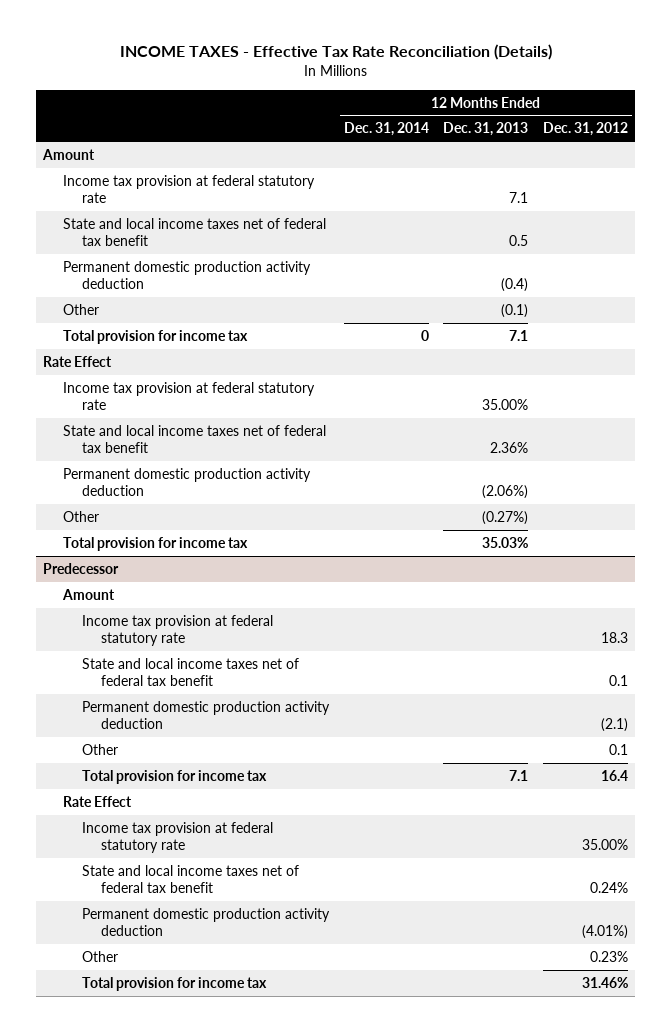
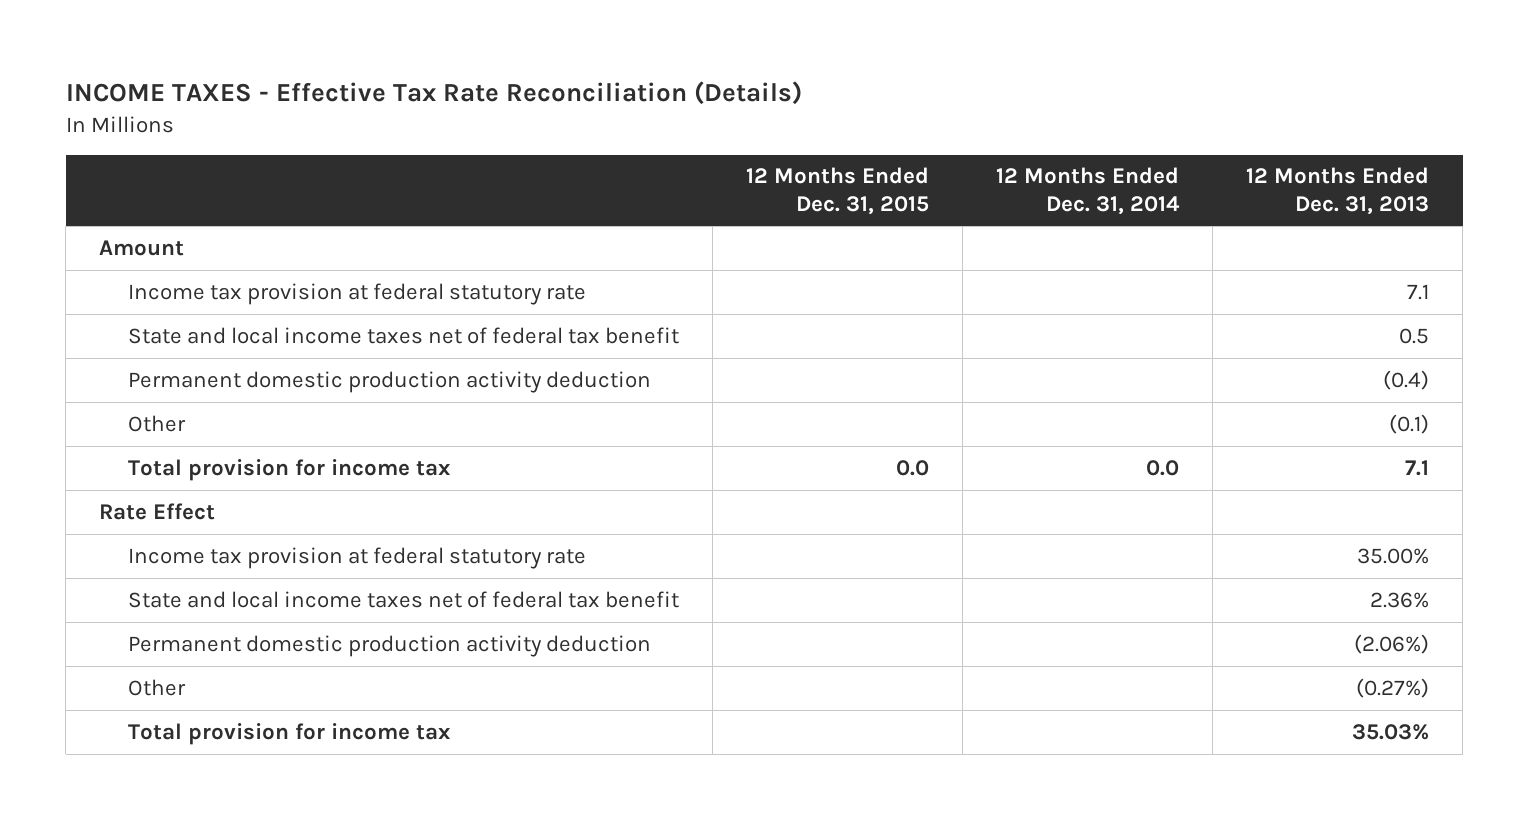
- | 12 Months Ended Dec. 31, 2014 | 12 Months Ended Dec. 31, 2013 | 12 Months Ended Dec. 31, 2012
+ | 12 Months Ended Dec. 31, 2015 | 12 Months Ended Dec. 31, 2014 | 12 Months Ended Dec. 31, 2013
- Total provision for income tax | 0 | 7.1 |
+ Total provision for income tax | 0.0 | 0.0 | 7.1
- Predecessor
- Amount
- Income tax provision at federal statutory rate | | | 18.3
- State and local income taxes net of federal tax benefit | | | 0.1
- Permanent domestic production activity deduction | | | (2.1)
- Other | | | 0.1
- Total provision for income tax | | 7.1 | 16.4
- Rate Effect
- Income tax provision at federal statutory rate | | | 35.00%
- State and local income taxes net of federal tax benefit | | | 0.24%
- Permanent domestic production activity deduction | | | (4.01%)
- Other | | | 0.23%
- Total provision for income tax | | | 31.46%

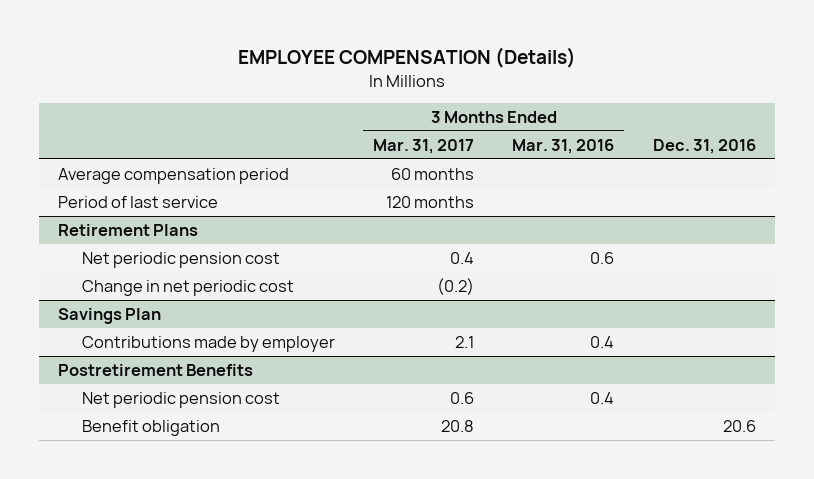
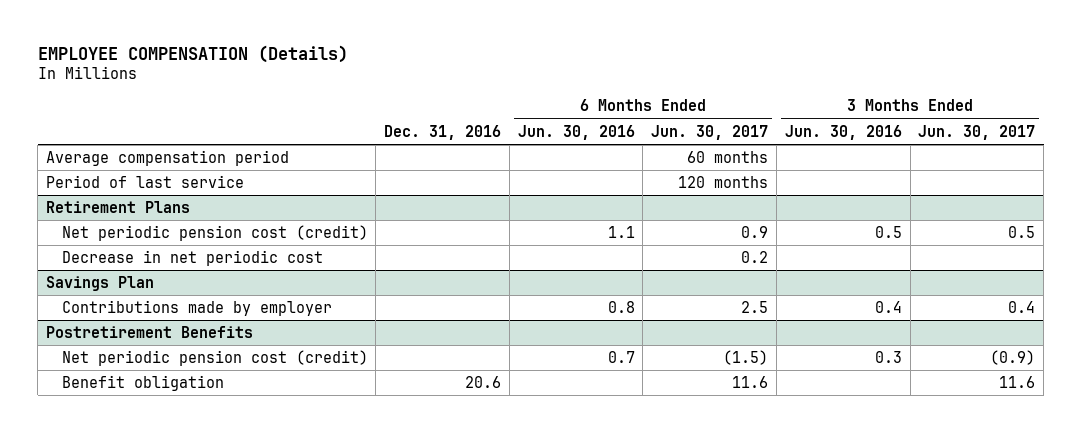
- | 3 Months Ended Mar. 31, 2017 | 3 Months Ended Mar. 31, 2016 | Dec. 31, 2016
+ | Dec. 31, 2016 | 6 Months Ended Jun. 30, 2016 | 6 Months Ended Jun. 30, 2017 | 3 Months Ended Jun. 30, 2016 | 3 Months Ended Jun. 30, 2017
@ Retirement Plans
- Net periodic pension cost | 0.4 | 0.6 |
- Change in net periodic cost | (0.2) | |
+ Net periodic pension cost (credit) | | 1.1 | 0.9 | 0.5 | 0.5
+ Decrease in net periodic cost | | | 0.2 | |
@ Postretirement Benefits
- Net periodic pension cost | 0.6 | 0.4 |
+ Net periodic pension cost (credit) | | 0.7 | (1.5) | 0.3 | (0.9)

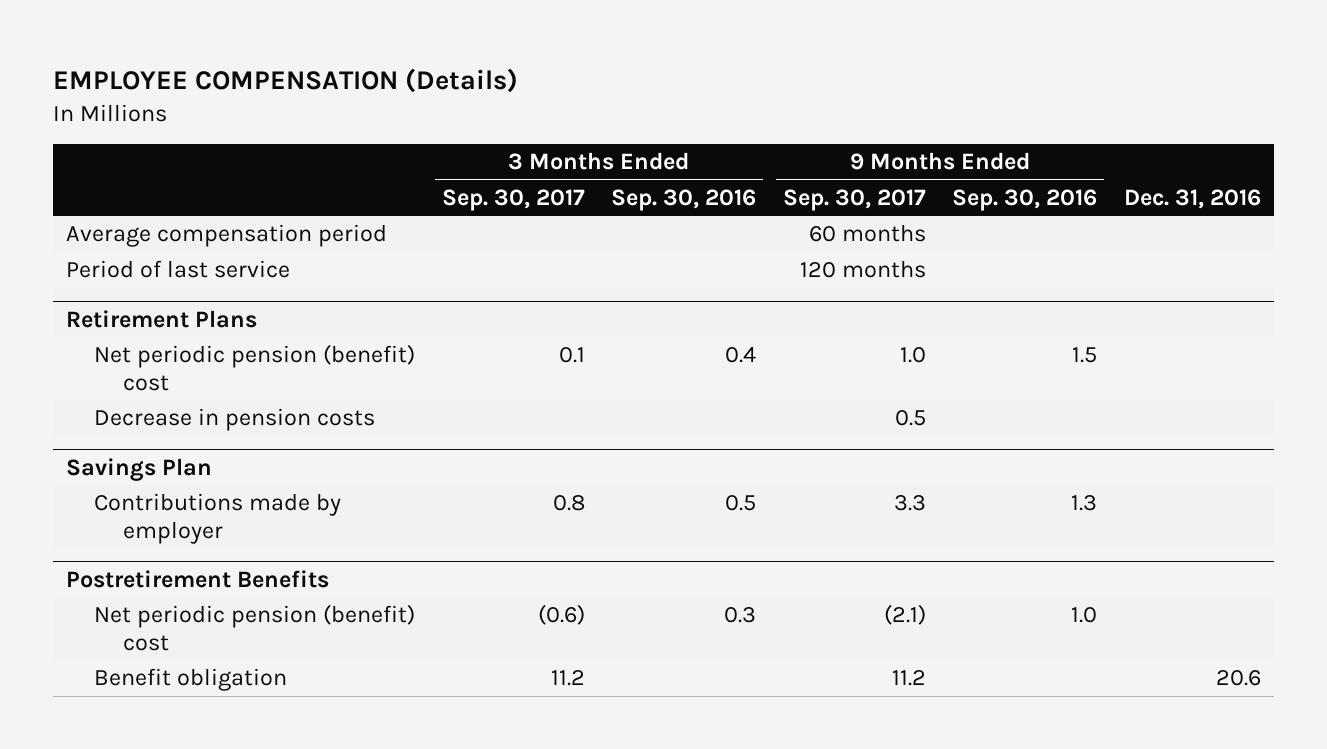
- | Dec. 31, 2016 | 6 Months Ended Jun. 30, 2016 | 6 Months Ended Jun. 30, 2017 | 3 Months Ended Jun. 30, 2016 | 3 Months Ended Jun. 30, 2017
+ | 3 Months Ended Sep. 30, 2017 | 3 Months Ended Sep. 30, 2016 | 9 Months Ended Sep. 30, 2017 | 9 Months Ended Sep. 30, 2016 | Dec. 31, 2016
@ Retirement Plans
- Net periodic pension cost (credit) | | 1.1 | 0.9 | 0.5 | 0.5
- Decrease in net periodic cost | | | 0.2 | |
+ Net periodic pension (benefit) cost | 0.1 | 0.4 | 1.0 | 1.5 |
+ Decrease in pension costs | | | 0.5 | |
@ Postretirement Benefits
- Net periodic pension cost (credit) | | 0.7 | (1.5) | 0.3 | (0.9)
+ Net periodic pension (benefit) cost | (0.6) | 0.3 | (2.1) | 1.0 |

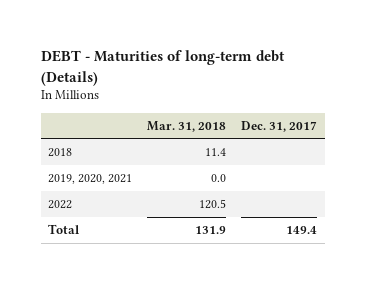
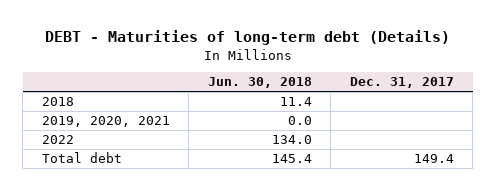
- | Mar. 31, 2018 | Dec. 31, 2017
+ | Jun. 30, 2018 | Dec. 31, 2017
- Total | 131.9 | 149.4
+ Total debt | 145.4 | 149.4

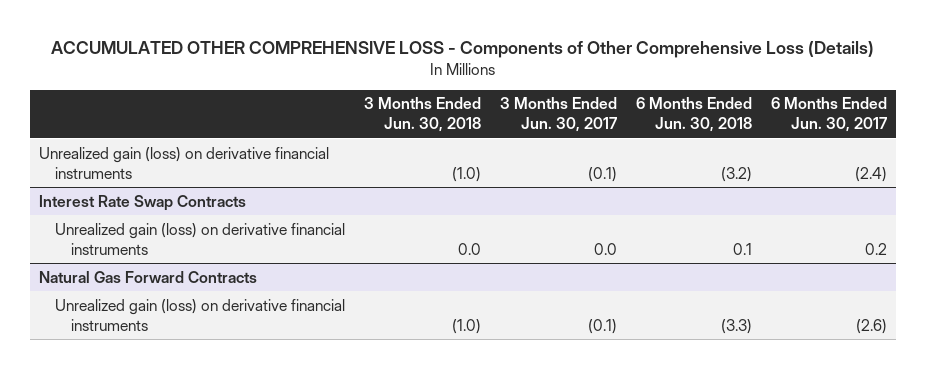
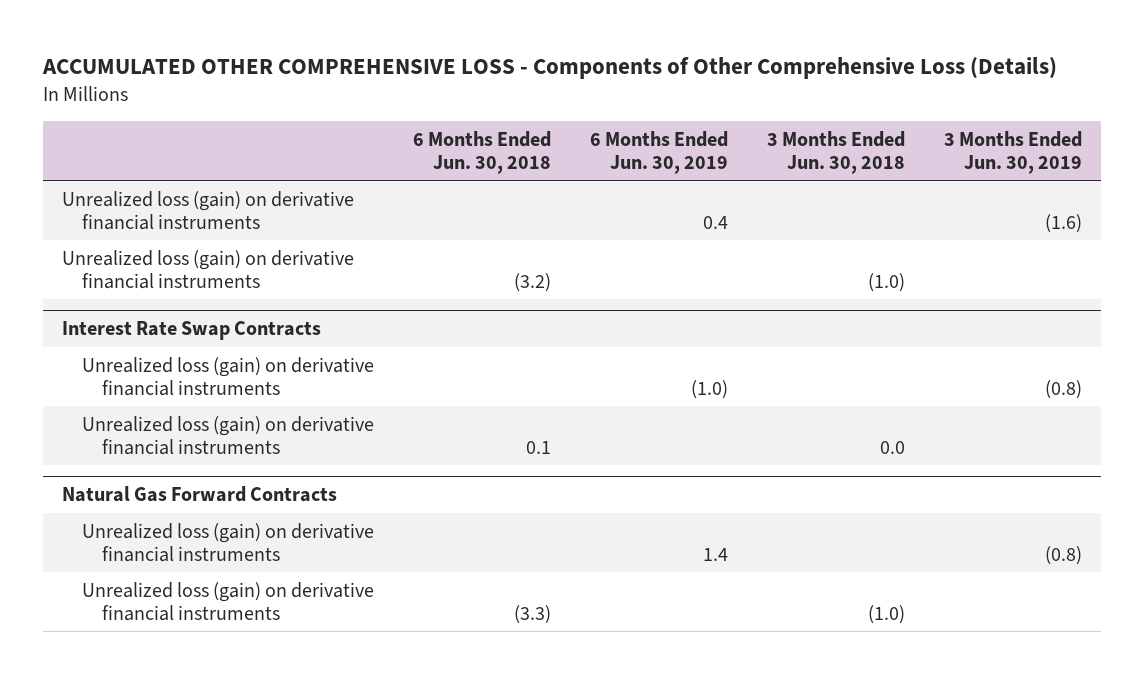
- | 3 Months Ended Jun. 30, 2018 | 3 Months Ended Jun. 30, 2017 | 6 Months Ended Jun. 30, 2018 | 6 Months Ended Jun. 30, 2017
+ | 6 Months Ended Jun. 30, 2018 | 6 Months Ended Jun. 30, 2019 | 3 Months Ended Jun. 30, 2018 | 3 Months Ended Jun. 30, 2019
- Unrealized gain (loss) on derivative financial instruments | (1.0) | (0.1) | (3.2) | (2.4)
+ Unrealized loss (gain) on derivative financial instruments | | 0.4 | | (1.6)
+ Unrealized loss (gain) on derivative financial instruments | (3.2) | | (1.0) |
@ Interest Rate Swap Contracts
- Unrealized gain (loss) on derivative financial instruments | 0.0 | 0.0 | 0.1 | 0.2
+ Unrealized loss (gain) on derivative financial instruments | | (1.0) | | (0.8)
+ Unrealized loss (gain) on derivative financial instruments | 0.1 | | 0.0 |
@ Natural Gas Forward Contracts
- Unrealized gain (loss) on derivative financial instruments | (1.0) | (0.1) | (3.3) | (2.6)
+ Unrealized loss (gain) on derivative financial instruments | | 1.4 | | (0.8)
+ Unrealized loss (gain) on derivative financial instruments | (3.3) | | (1.0) |

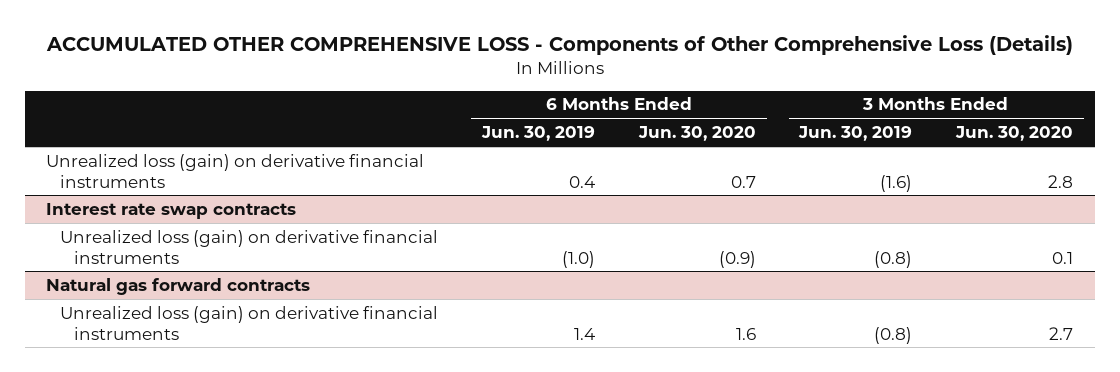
- | 6 Months Ended Jun. 30, 2018 | 6 Months Ended Jun. 30, 2019 | 3 Months Ended Jun. 30, 2018 | 3 Months Ended Jun. 30, 2019
+ | 6 Months Ended Jun. 30, 2019 | 6 Months Ended Jun. 30, 2020 | 3 Months Ended Jun. 30, 2019 | 3 Months Ended Jun. 30, 2020
- Unrealized loss (gain) on derivative financial instruments | (3.2) | | (1.0) |
- Interest Rate Swap Contracts
+ Interest rate swap contracts
- Unrealized loss (gain) on derivative financial instruments | 0.1 | | 0.0 |
- Natural Gas Forward Contracts
+ Natural gas forward contracts
- Unrealized loss (gain) on derivative financial instruments | (3.3) | | (1.0) |

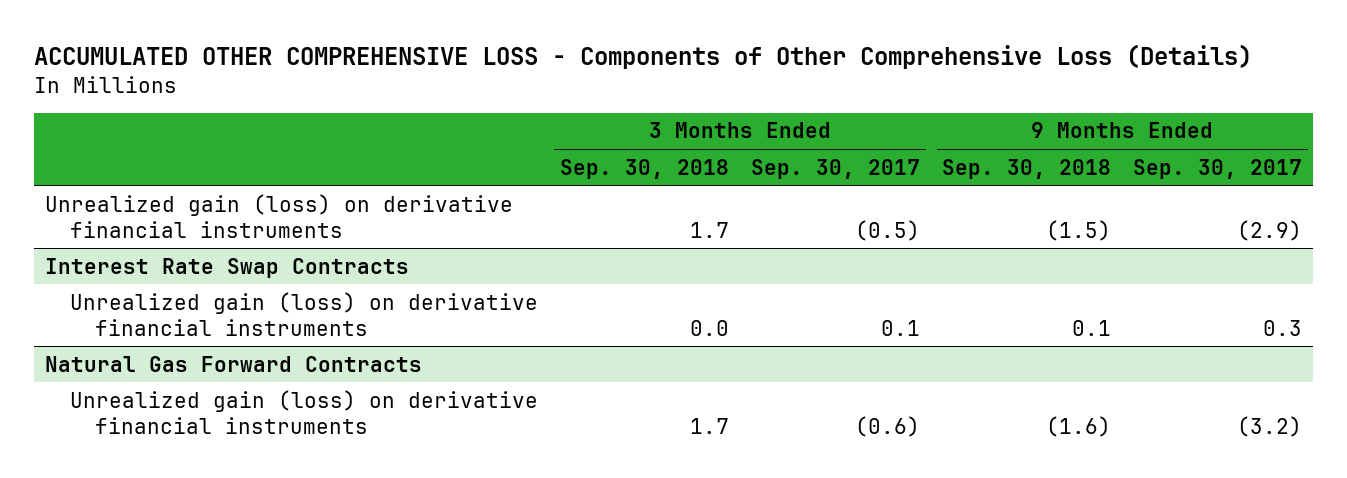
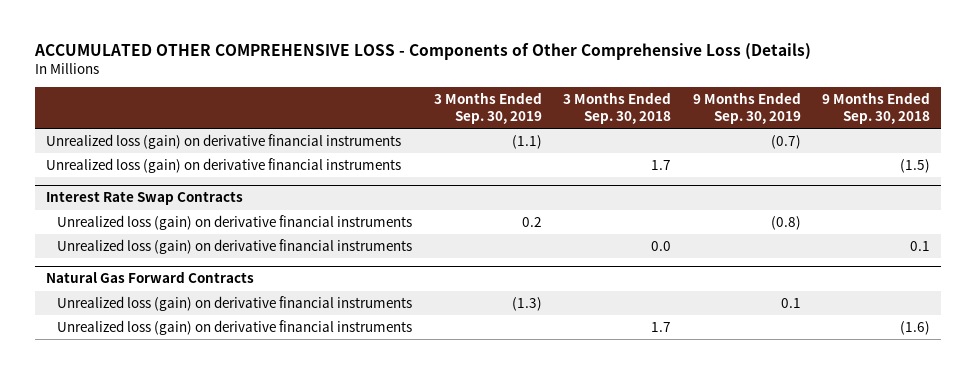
- | 3 Months Ended Sep. 30, 2018 | 3 Months Ended Sep. 30, 2017 | 9 Months Ended Sep. 30, 2018 | 9 Months Ended Sep. 30, 2017
+ | 3 Months Ended Sep. 30, 2019 | 3 Months Ended Sep. 30, 2018 | 9 Months Ended Sep. 30, 2019 | 9 Months Ended Sep. 30, 2018
- Unrealized gain (loss) on derivative financial instruments | 1.7 | (0.5) | (1.5) | (2.9)
+ Unrealized loss (gain) on derivative financial instruments | (1.1) | | (0.7) |
+ Unrealized loss (gain) on derivative financial instruments | | 1.7 | | (1.5)
@ Interest Rate Swap Contracts
- Unrealized gain (loss) on derivative financial instruments | 0.0 | 0.1 | 0.1 | 0.3
+ Unrealized loss (gain) on derivative financial instruments | 0.2 | | (0.8) |
+ Unrealized loss (gain) on derivative financial instruments | | 0.0 | | 0.1
@ Natural Gas Forward Contracts
- Unrealized gain (loss) on derivative financial instruments | 1.7 | (0.6) | (1.6) | (3.2)
+ Unrealized loss (gain) on derivative financial instruments | (1.3) | | 0.1 |
+ Unrealized loss (gain) on derivative financial instruments | | 1.7 | | (1.6)

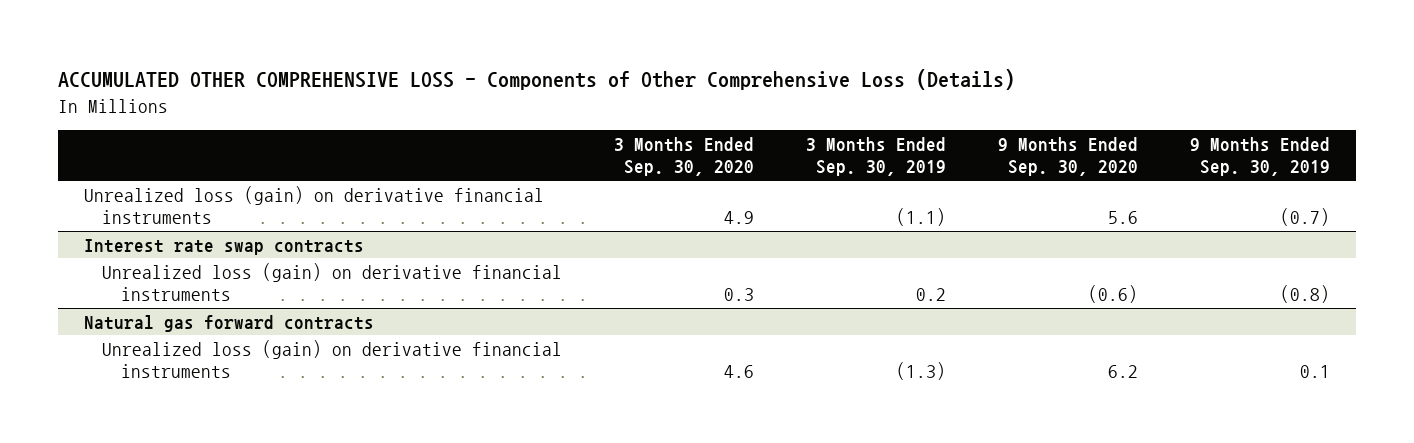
- | 3 Months Ended Sep. 30, 2019 | 3 Months Ended Sep. 30, 2018 | 9 Months Ended Sep. 30, 2019 | 9 Months Ended Sep. 30, 2018
+ | 3 Months Ended Sep. 30, 2020 | 3 Months Ended Sep. 30, 2019 | 9 Months Ended Sep. 30, 2020 | 9 Months Ended Sep. 30, 2019
- Unrealized loss (gain) on derivative financial instruments | | 1.7 | | (1.5)
- Interest Rate Swap Contracts
+ Interest rate swap contracts
- Unrealized loss (gain) on derivative financial instruments | | 0.0 | | 0.1
- Natural Gas Forward Contracts
+ Natural gas forward contracts
- Unrealized loss (gain) on derivative financial instruments | | 1.7 | | (1.6)

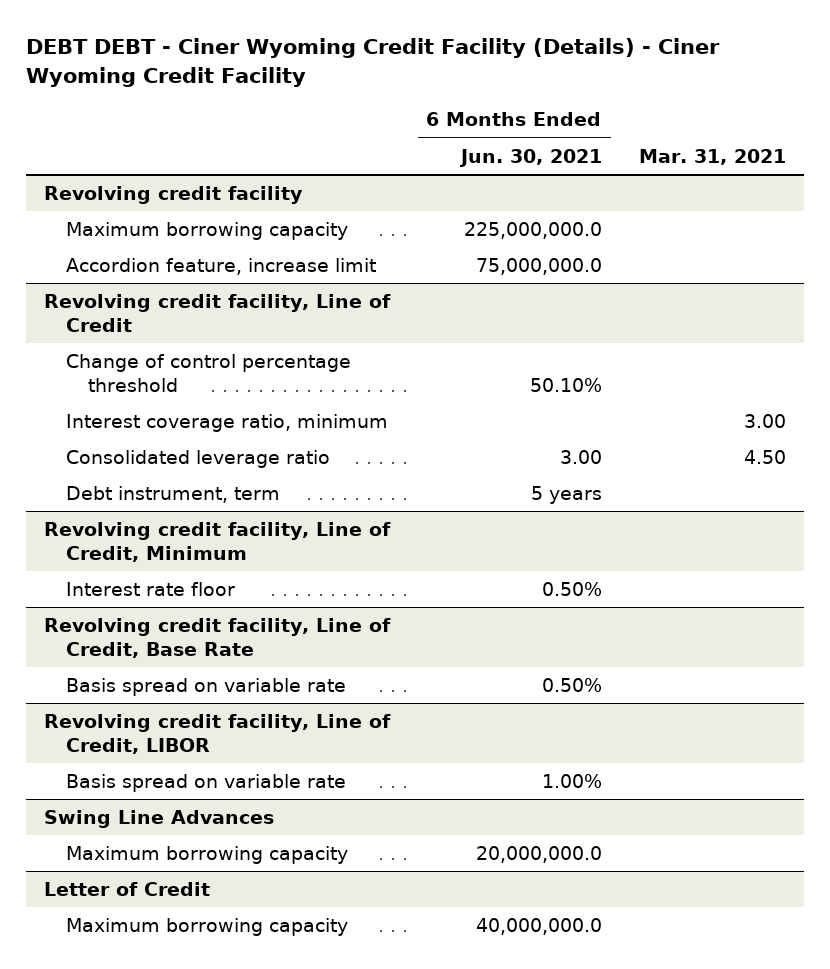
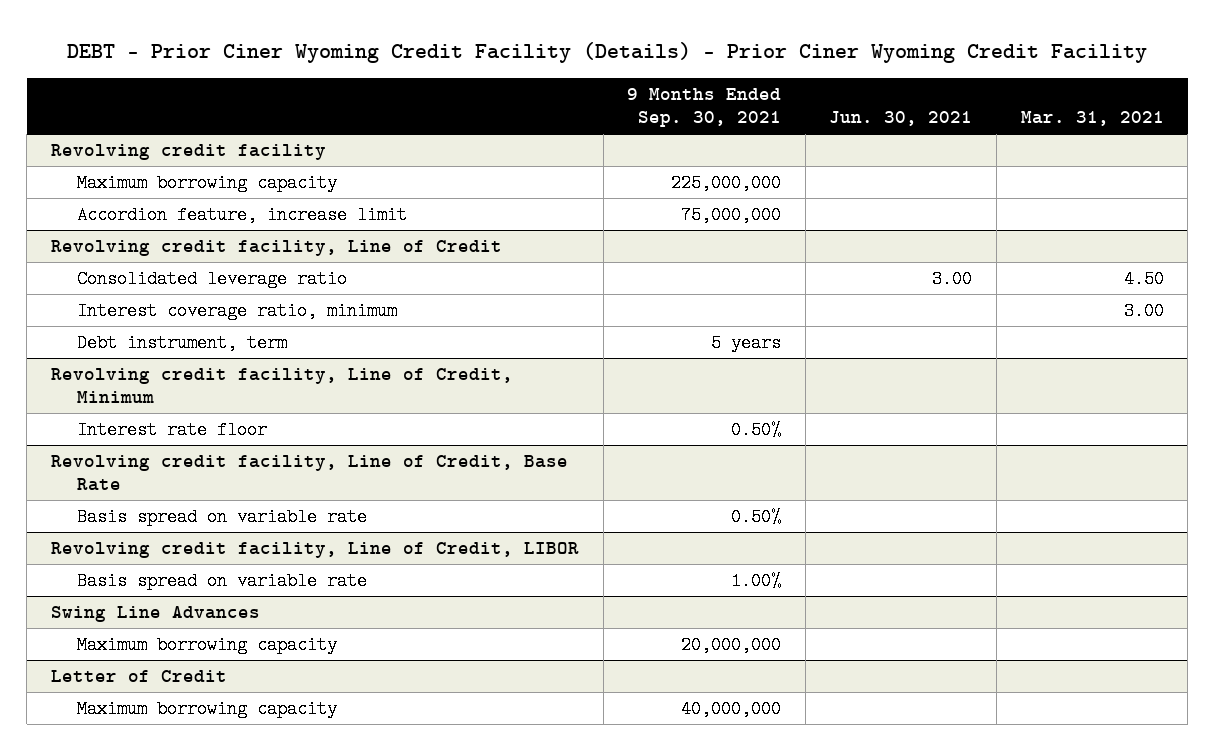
- DEBT DEBT - Ciner Wyoming Credit Facility (Details) - Ciner Wyoming Credit Facility
+ DEBT - Prior Ciner Wyoming Credit Facility (Details) - Prior Ciner Wyoming Credit Facility
- | 6 Months Ended Jun. 30, 2021 | Mar. 31, 2021
+ | 9 Months Ended Sep. 30, 2021 | Jun. 30, 2021 | Mar. 31, 2021
@ Revolving credit facility, Line of Credit
- Change of control percentage threshold | 50.10% |
moved down: Interest coverage ratio, minimum | | | 3.00

